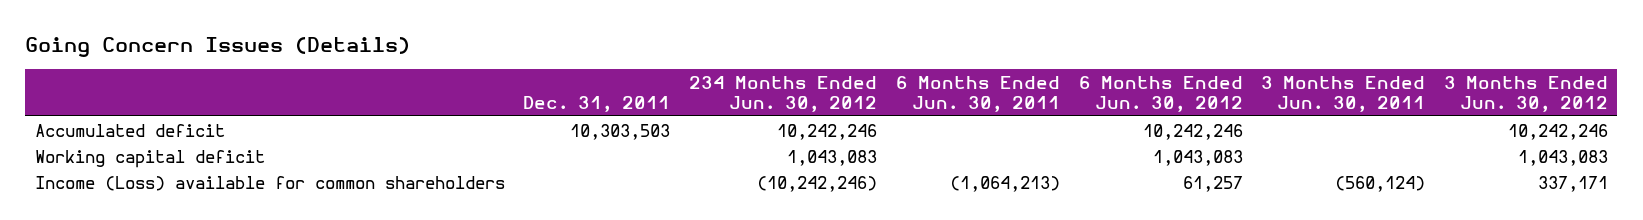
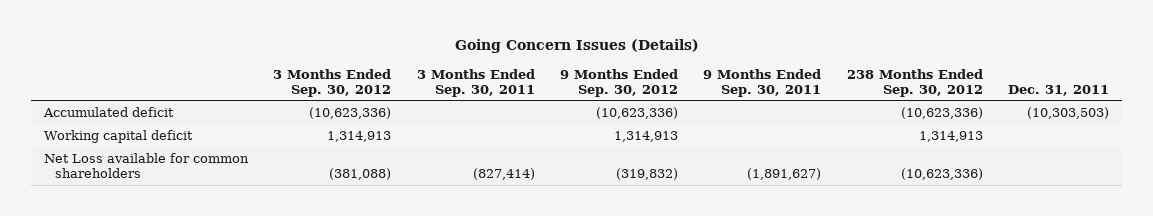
- | Dec. 31, 2011 | 234 Months Ended Jun. 30, 2012 | 6 Months Ended Jun. 30, 2011 | 6 Months Ended Jun. 30, 2012 | 3 Months Ended Jun. 30, 2011 | 3 Months Ended Jun. 30, 2012
+ | 3 Months Ended Sep. 30, 2012 | 3 Months Ended Sep. 30, 2011 | 9 Months Ended Sep. 30, 2012 | 9 Months Ended Sep. 30, 2011 | 238 Months Ended Sep. 30, 2012 | Dec. 31, 2011
- Accumulated deficit | 10,303,503 | 10,242,246 | | 10,242,246 | | 10,242,246
+ Accumulated deficit | (10,623,336) | | (10,623,336) | | (10,623,336) | (10,303,503)
- Income (Loss) available for common shareholders | | (10,242,246) | (1,064,213) | 61,257 | (560,124) | 337,171
+ Net Loss available for common shareholders | (381,088) | (827,414) | (319,832) | (1,891,627) | (10,623,336) |

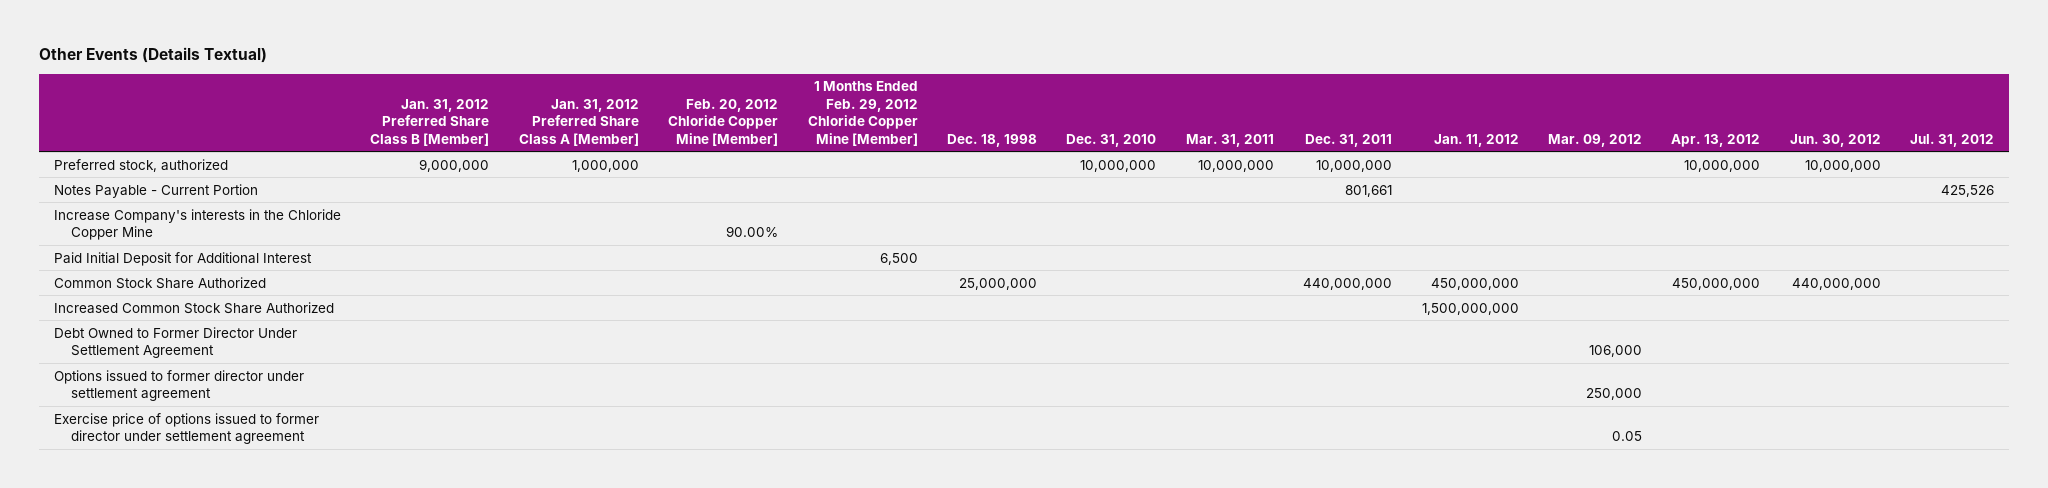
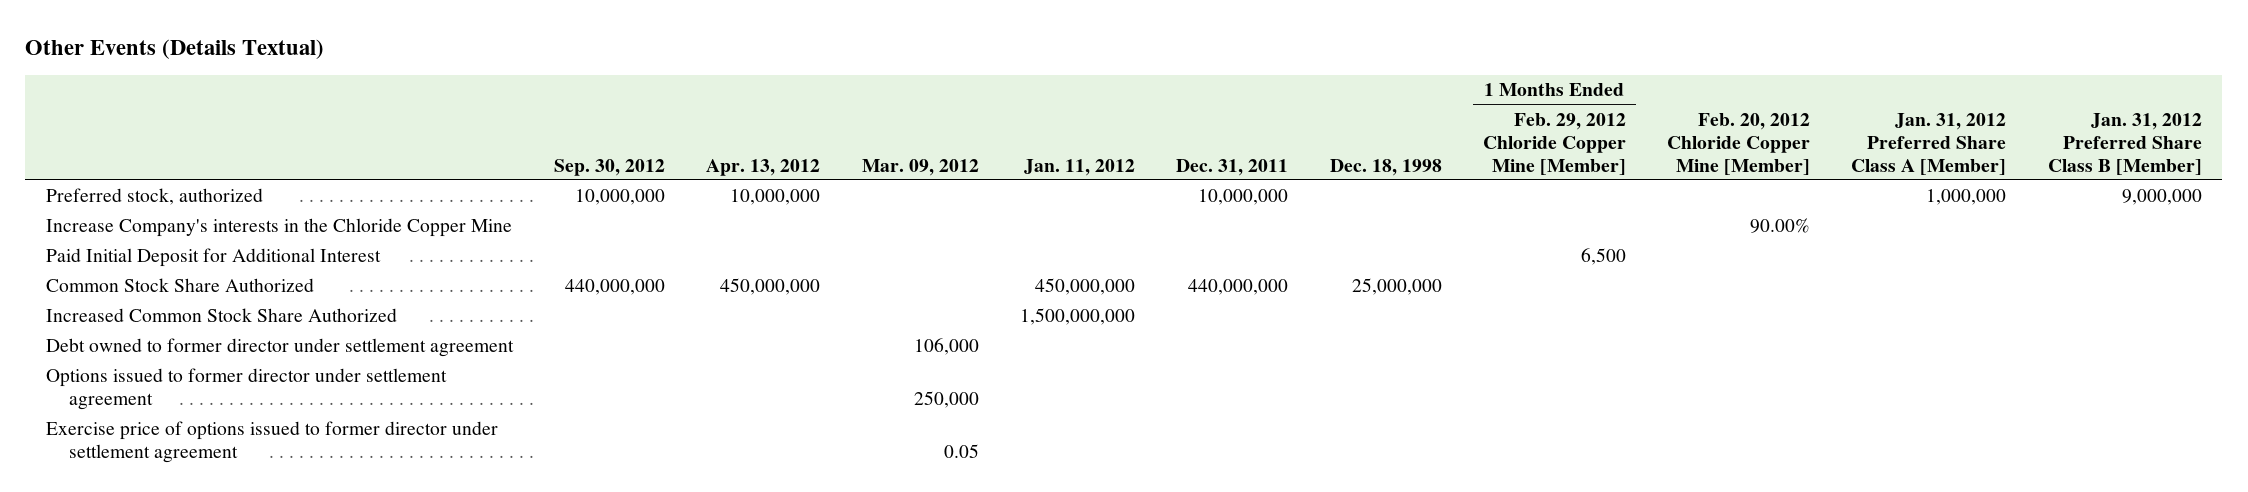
- | Jan. 31, 2012 Preferred Share Class B [Member] | Jan. 31, 2012 Preferred Share Class A [Member] | Feb. 20, 2012 Chloride Copper Mine [Member] | 1 Months Ended Feb. 29, 2012 Chloride Copper Mine [Member] | Dec. 18, 1998 | Dec. 31, 2010 | Mar. 31, 2011 | Dec. 31, 2011 | Jan. 11, 2012 | Mar. 09, 2012 | Apr. 13, 2012 | Jun. 30, 2012 | Jul. 31, 2012
+ | Sep. 30, 2012 | Apr. 13, 2012 | Mar. 09, 2012 | Jan. 11, 2012 | Dec. 31, 2011 | Dec. 18, 1998 | 1 Months Ended Feb. 29, 2012 Chloride Copper Mine [Member] | Feb. 20, 2012 Chloride Copper Mine [Member] | Jan. 31, 2012 Preferred Share Class A [Member] | Jan. 31, 2012 Preferred Share Class B [Member]
- Notes Payable - Current Portion | | | | | | | | 801,661 | | | | | 425,526
- Debt Owned to Former Director Under Settlement Agreement | | | | | | | | | | 106,000 | | |
+ Debt owned to former director under settlement agreement | | | 106,000 | | | | | | |

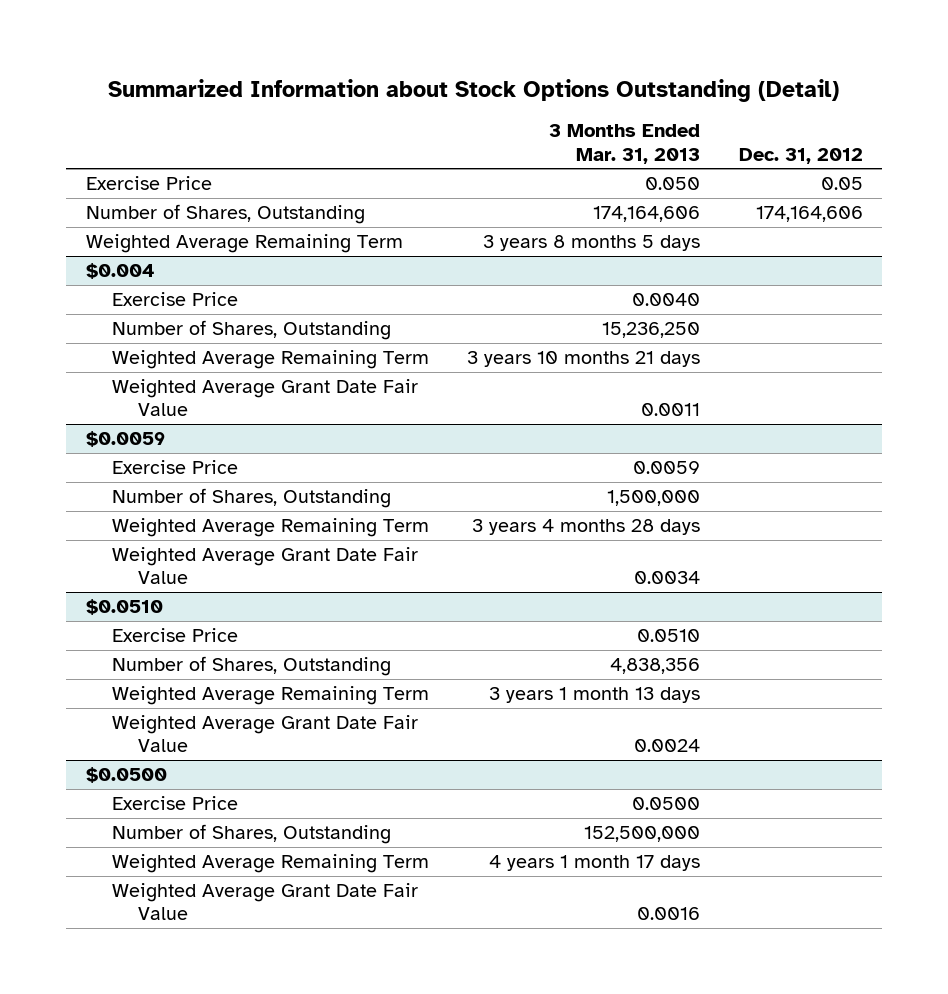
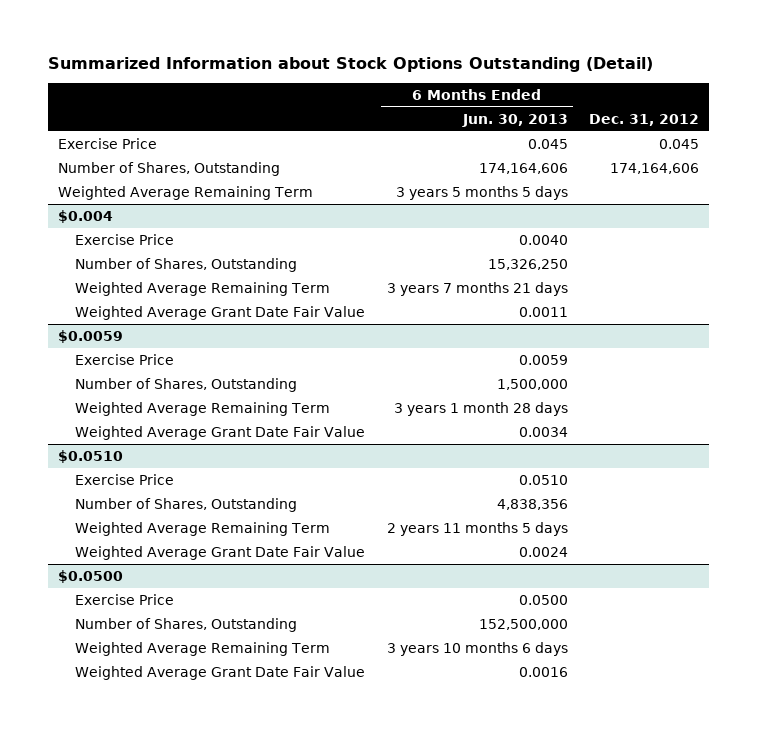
- | 3 Months Ended Mar. 31, 2013 | Dec. 31, 2012
+ | 6 Months Ended Jun. 30, 2013 | Dec. 31, 2012
- Exercise Price | 0.050 | 0.05
+ Exercise Price | 0.045 | 0.045

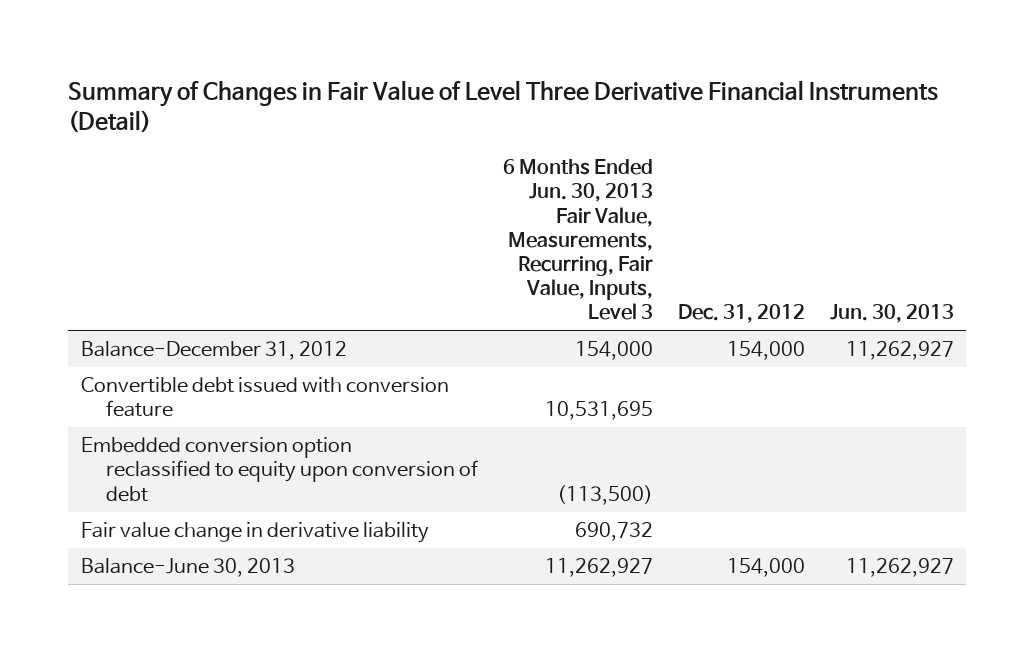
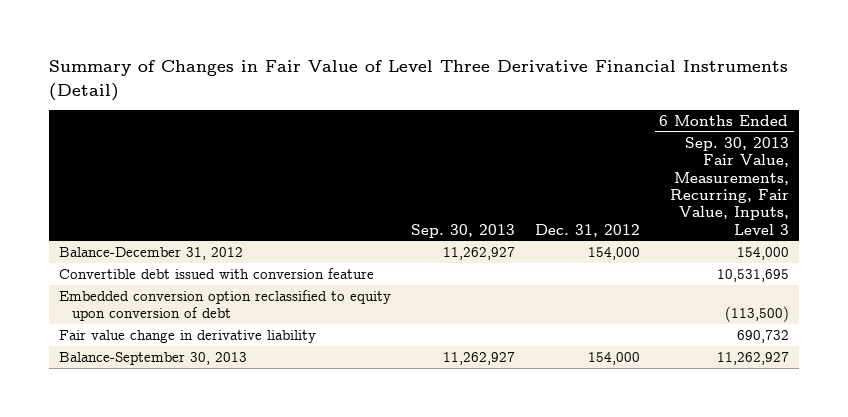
- | 6 Months Ended Jun. 30, 2013 Fair Value, Measurements, Recurring, Fair Value, Inputs, Level 3 | Dec. 31, 2012 | Jun. 30, 2013
+ | Sep. 30, 2013 | Dec. 31, 2012 | 6 Months Ended Sep. 30, 2013 Fair Value, Measurements, Recurring, Fair Value, Inputs, Level 3
- Balance-June 30, 2013 | 11,262,927 | 154,000 | 11,262,927
+ Balance-September 30, 2013 | 11,262,927 | 154,000 | 11,262,927

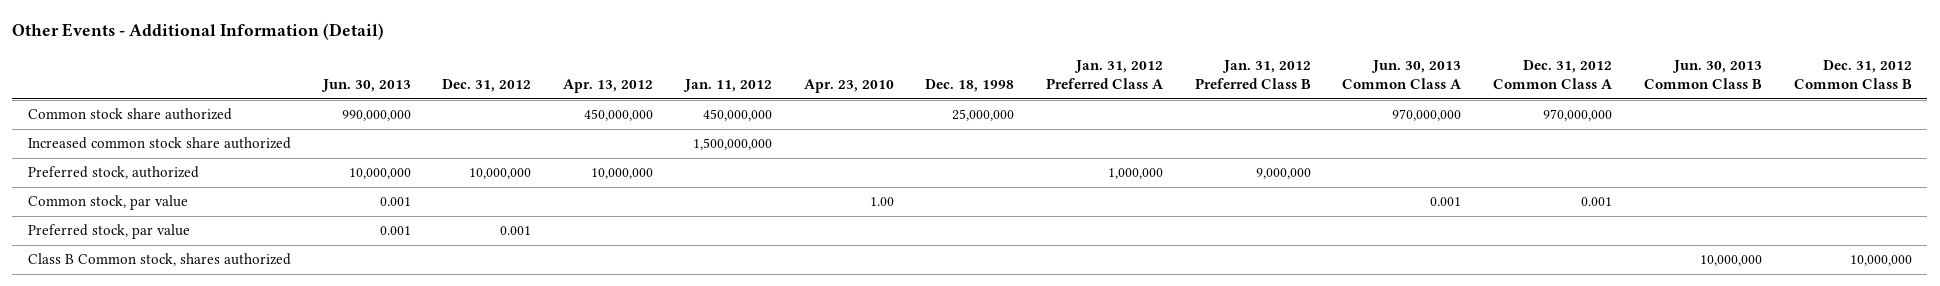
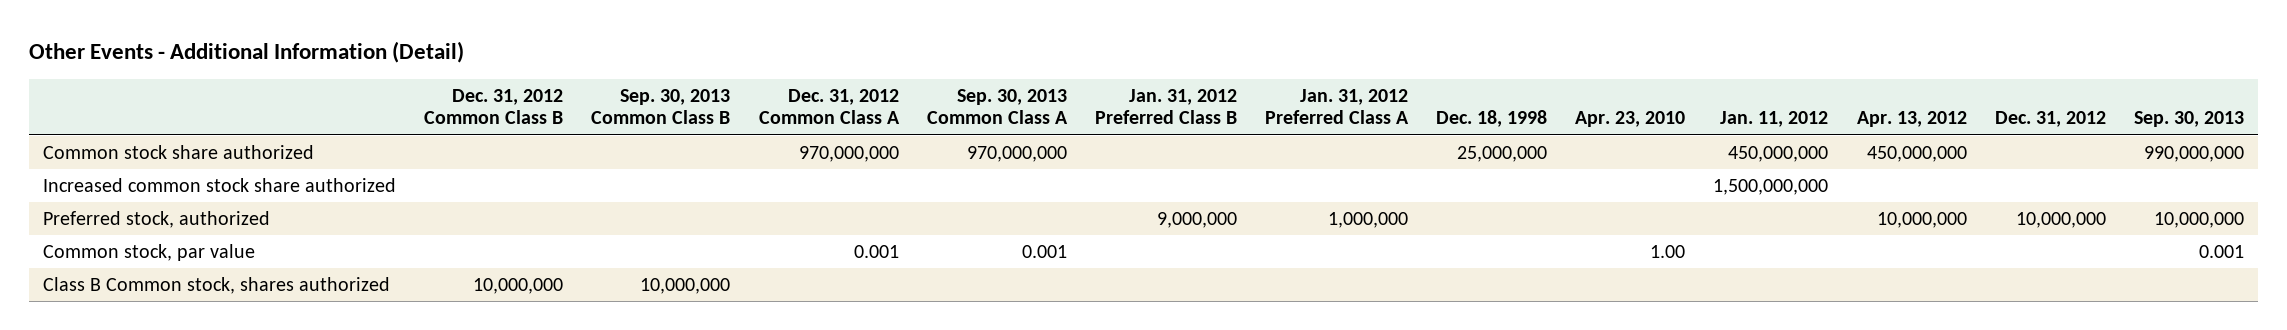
- | Jun. 30, 2013 | Dec. 31, 2012 | Apr. 13, 2012 | Jan. 11, 2012 | Apr. 23, 2010 | Dec. 18, 1998 | Jan. 31, 2012 Preferred Class A | Jan. 31, 2012 Preferred Class B | Jun. 30, 2013 Common Class A | Dec. 31, 2012 Common Class A | Jun. 30, 2013 Common Class B | Dec. 31, 2012 Common Class B
+ | Dec. 31, 2012 Common Class B | Sep. 30, 2013 Common Class B | Dec. 31, 2012 Common Class A | Sep. 30, 2013 Common Class A | Jan. 31, 2012 Preferred Class B | Jan. 31, 2012 Preferred Class A | Dec. 18, 1998 | Apr. 23, 2010 | Jan. 11, 2012 | Apr. 13, 2012 | Dec. 31, 2012 | Sep. 30, 2013
- Preferred stock, par value | 0.001 | 0.001 | | | | | | | | | |

